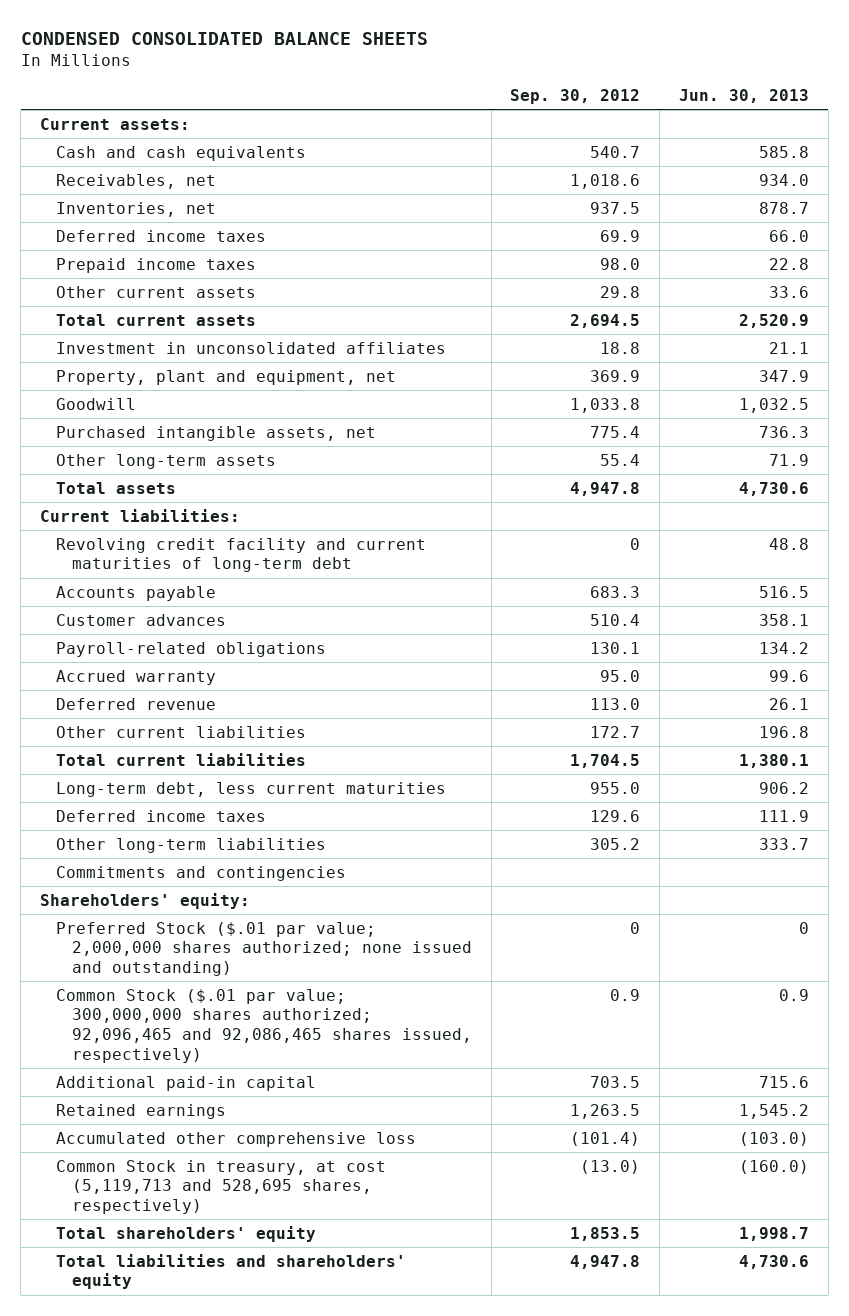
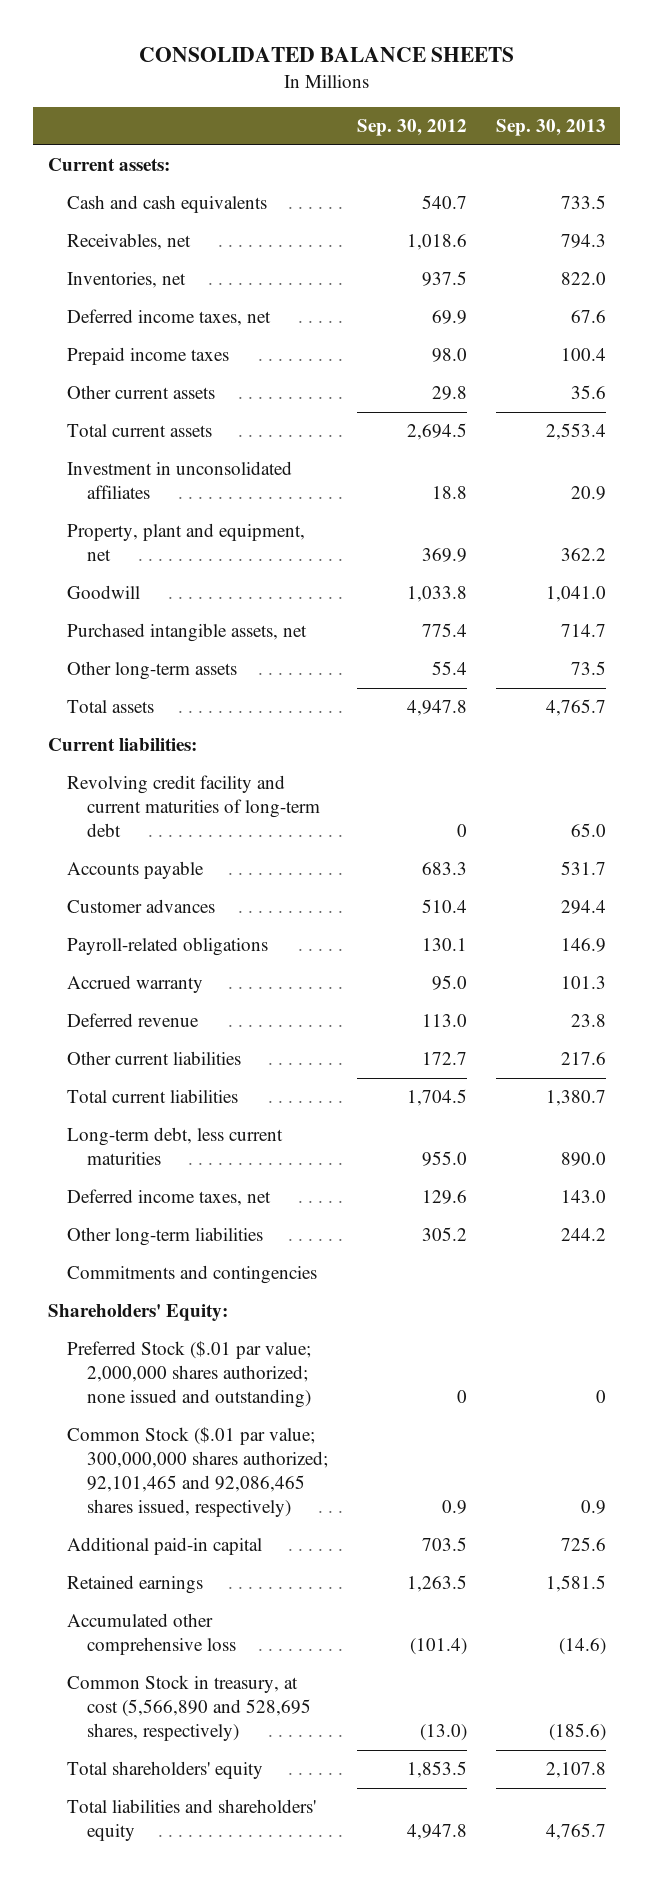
- CONDENSED CONSOLIDATED BALANCE SHEETS
+ CONSOLIDATED BALANCE SHEETS
- | Sep. 30, 2012 | Jun. 30, 2013
+ | Sep. 30, 2012 | Sep. 30, 2013
- Deferred income taxes | 69.9 | 66.0
+ Deferred income taxes, net | 69.9 | 67.6
- Deferred income taxes | 129.6 | 111.9
+ Deferred income taxes, net | 129.6 | 143.0
- Shareholders' equity:
+ Shareholders' Equity:
- Common Stock ($.01 par value; 300,000,000 shares authorized; 92,096,465 and 92,086,465 shares issued, respectively) | 0.9 | 0.9
+ Common Stock ($.01 par value; 300,000,000 shares authorized; 92,101,465 and 92,086,465 shares issued, respectively) | 0.9 | 0.9
- Common Stock in treasury, at cost (5,119,713 and 528,695 shares, respectively) | (13.0) | (160.0)
+ Common Stock in treasury, at cost (5,566,890 and 528,695 shares, respectively) | (13.0) | (185.6)

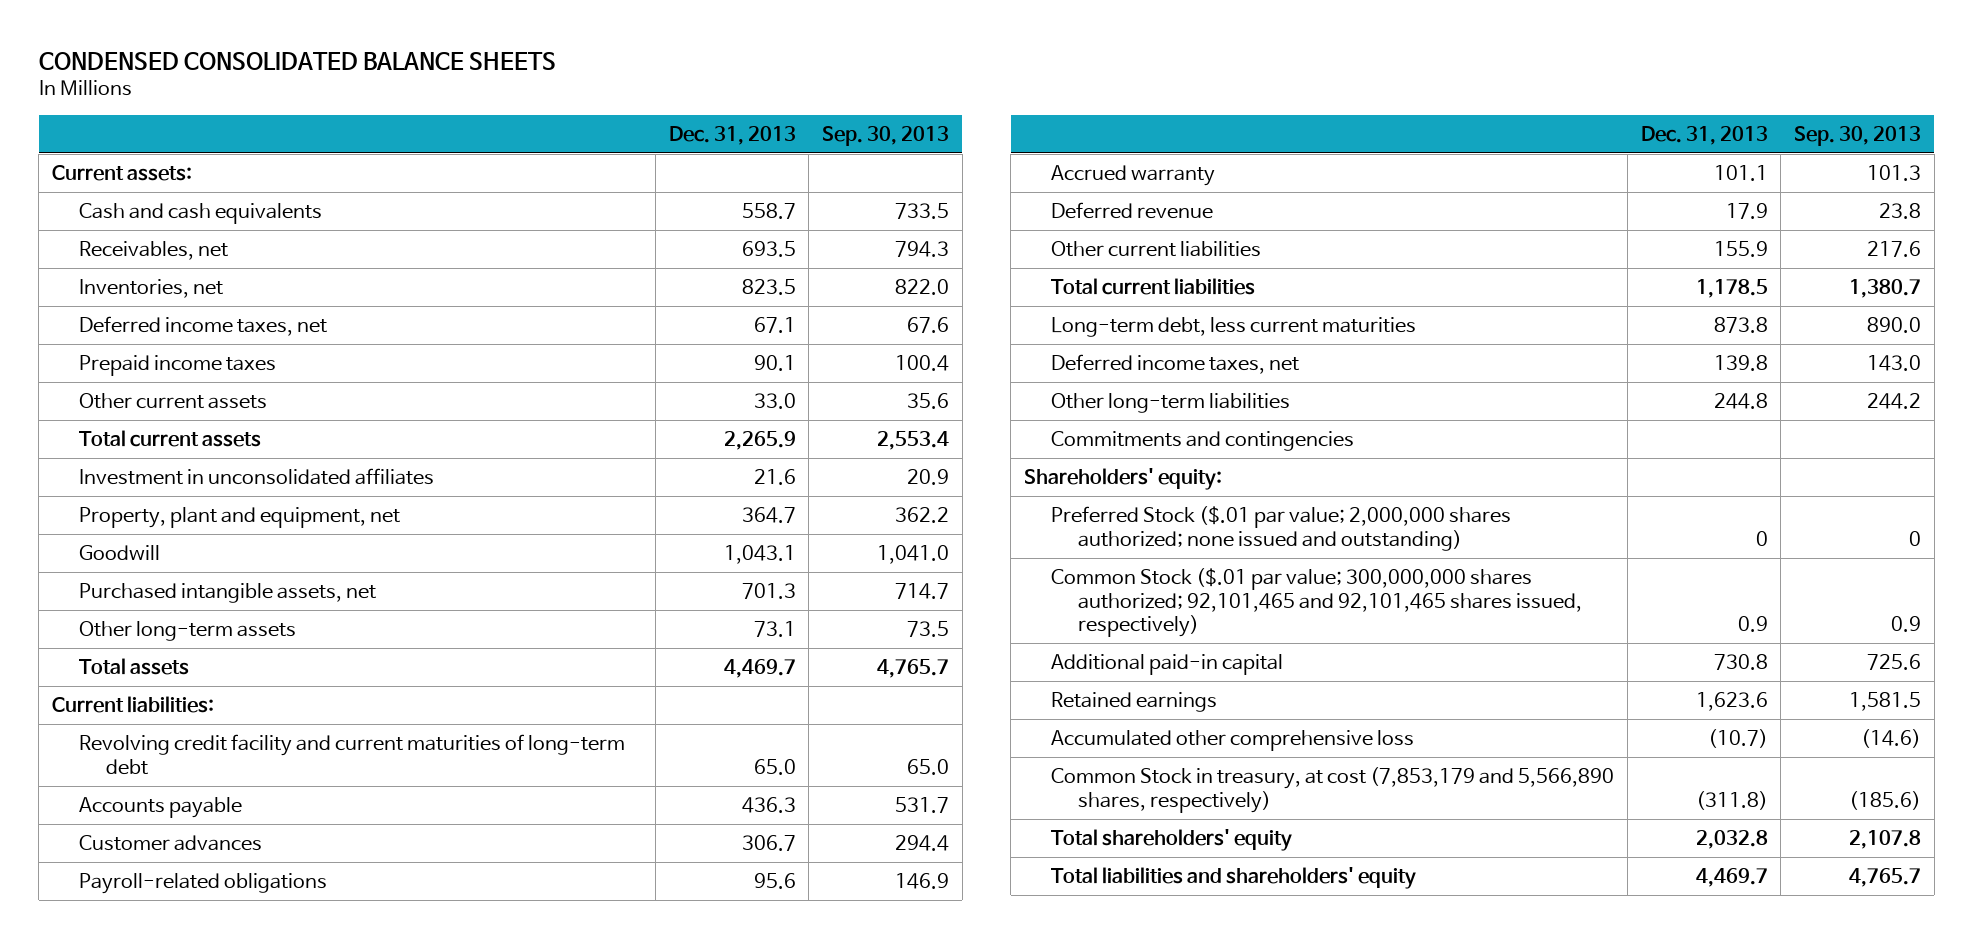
- CONSOLIDATED BALANCE SHEETS
+ CONDENSED CONSOLIDATED BALANCE SHEETS
- | Sep. 30, 2012 | Sep. 30, 2013
+ | Dec. 31, 2013 | Sep. 30, 2013
- Shareholders' Equity:
+ Shareholders' equity:
- Common Stock ($.01 par value; 300,000,000 shares authorized; 92,101,465 and 92,086,465 shares issued, respectively) | 0.9 | 0.9
+ Common Stock ($.01 par value; 300,000,000 shares authorized; 92,101,465 and 92,101,465 shares issued, respectively) | 0.9 | 0.9
- Common Stock in treasury, at cost (5,566,890 and 528,695 shares, respectively) | (13.0) | (185.6)
+ Common Stock in treasury, at cost (7,853,179 and 5,566,890 shares, respectively) | (311.8) | (185.6)

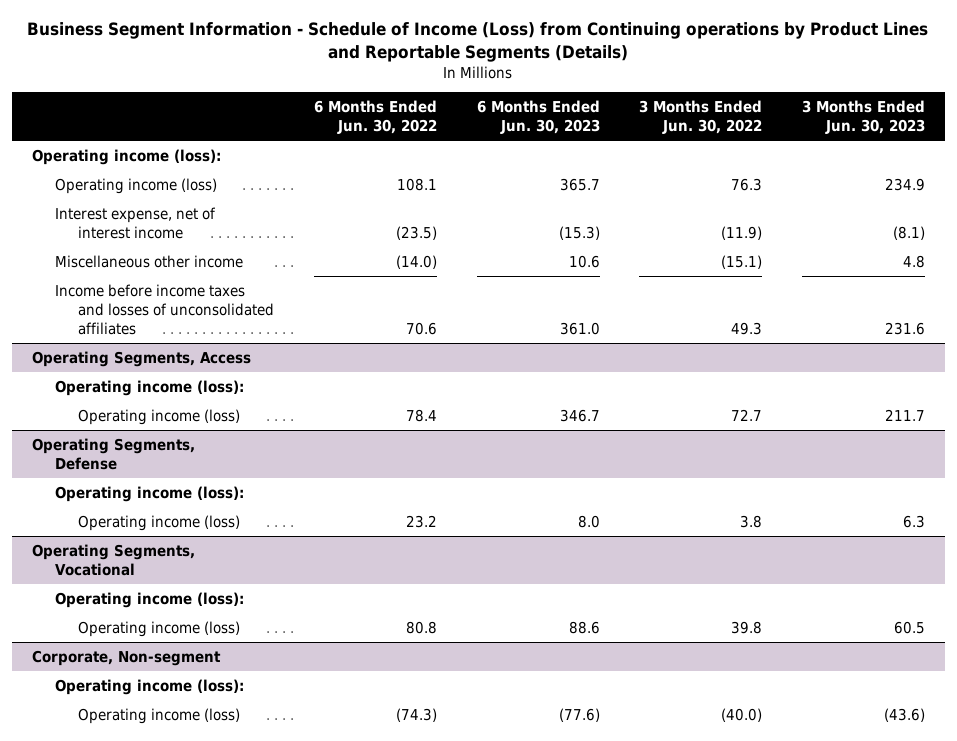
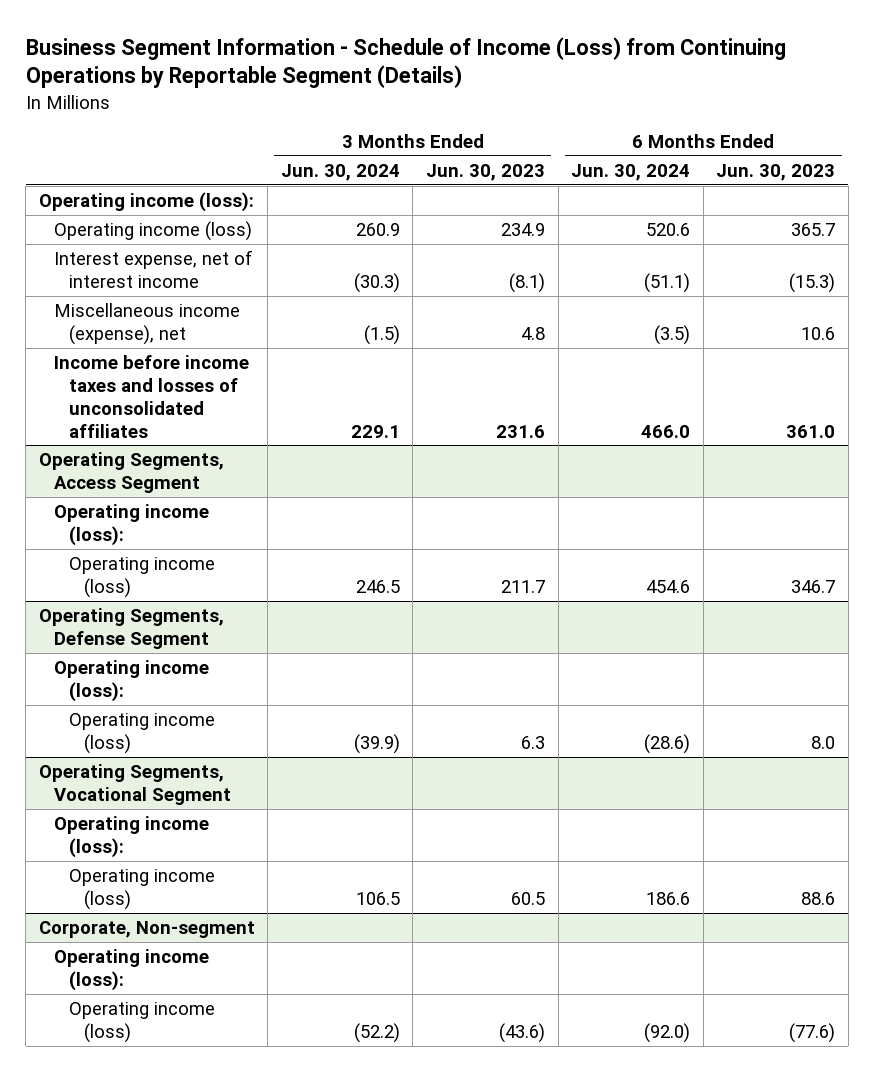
- Business Segment Information - Schedule of Income (Loss) from Continuing operations by Product Lines and Reportable Segments (Details)
+ Business Segment Information - Schedule of Income (Loss) from Continuing Operations by Reportable Segment (Details)
- | 6 Months Ended Jun. 30, 2022 | 6 Months Ended Jun. 30, 2023 | 3 Months Ended Jun. 30, 2022 | 3 Months Ended Jun. 30, 2023
+ | 3 Months Ended Jun. 30, 2024 | 3 Months Ended Jun. 30, 2023 | 6 Months Ended Jun. 30, 2024 | 6 Months Ended Jun. 30, 2023
- Miscellaneous other income | (14.0) | 10.6 | (15.1) | 4.8
+ Miscellaneous income (expense), net | (1.5) | 4.8 | (3.5) | 10.6
- Operating Segments, Access
+ Operating Segments, Access Segment
- Operating Segments, Defense
+ Operating Segments, Defense Segment
- Operating Segments, Vocational
+ Operating Segments, Vocational Segment

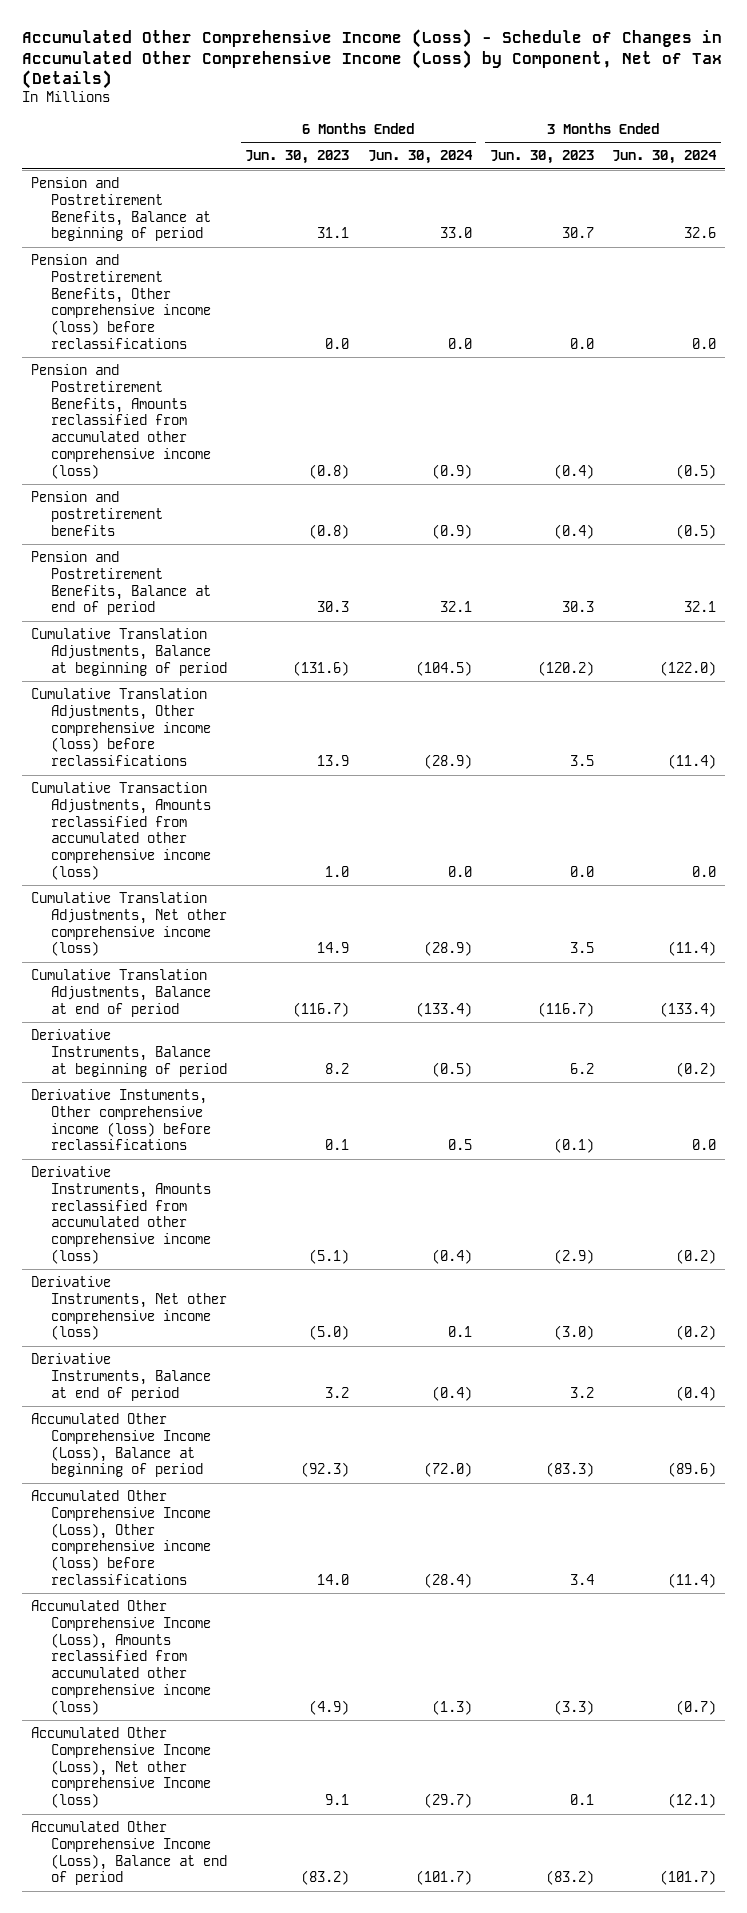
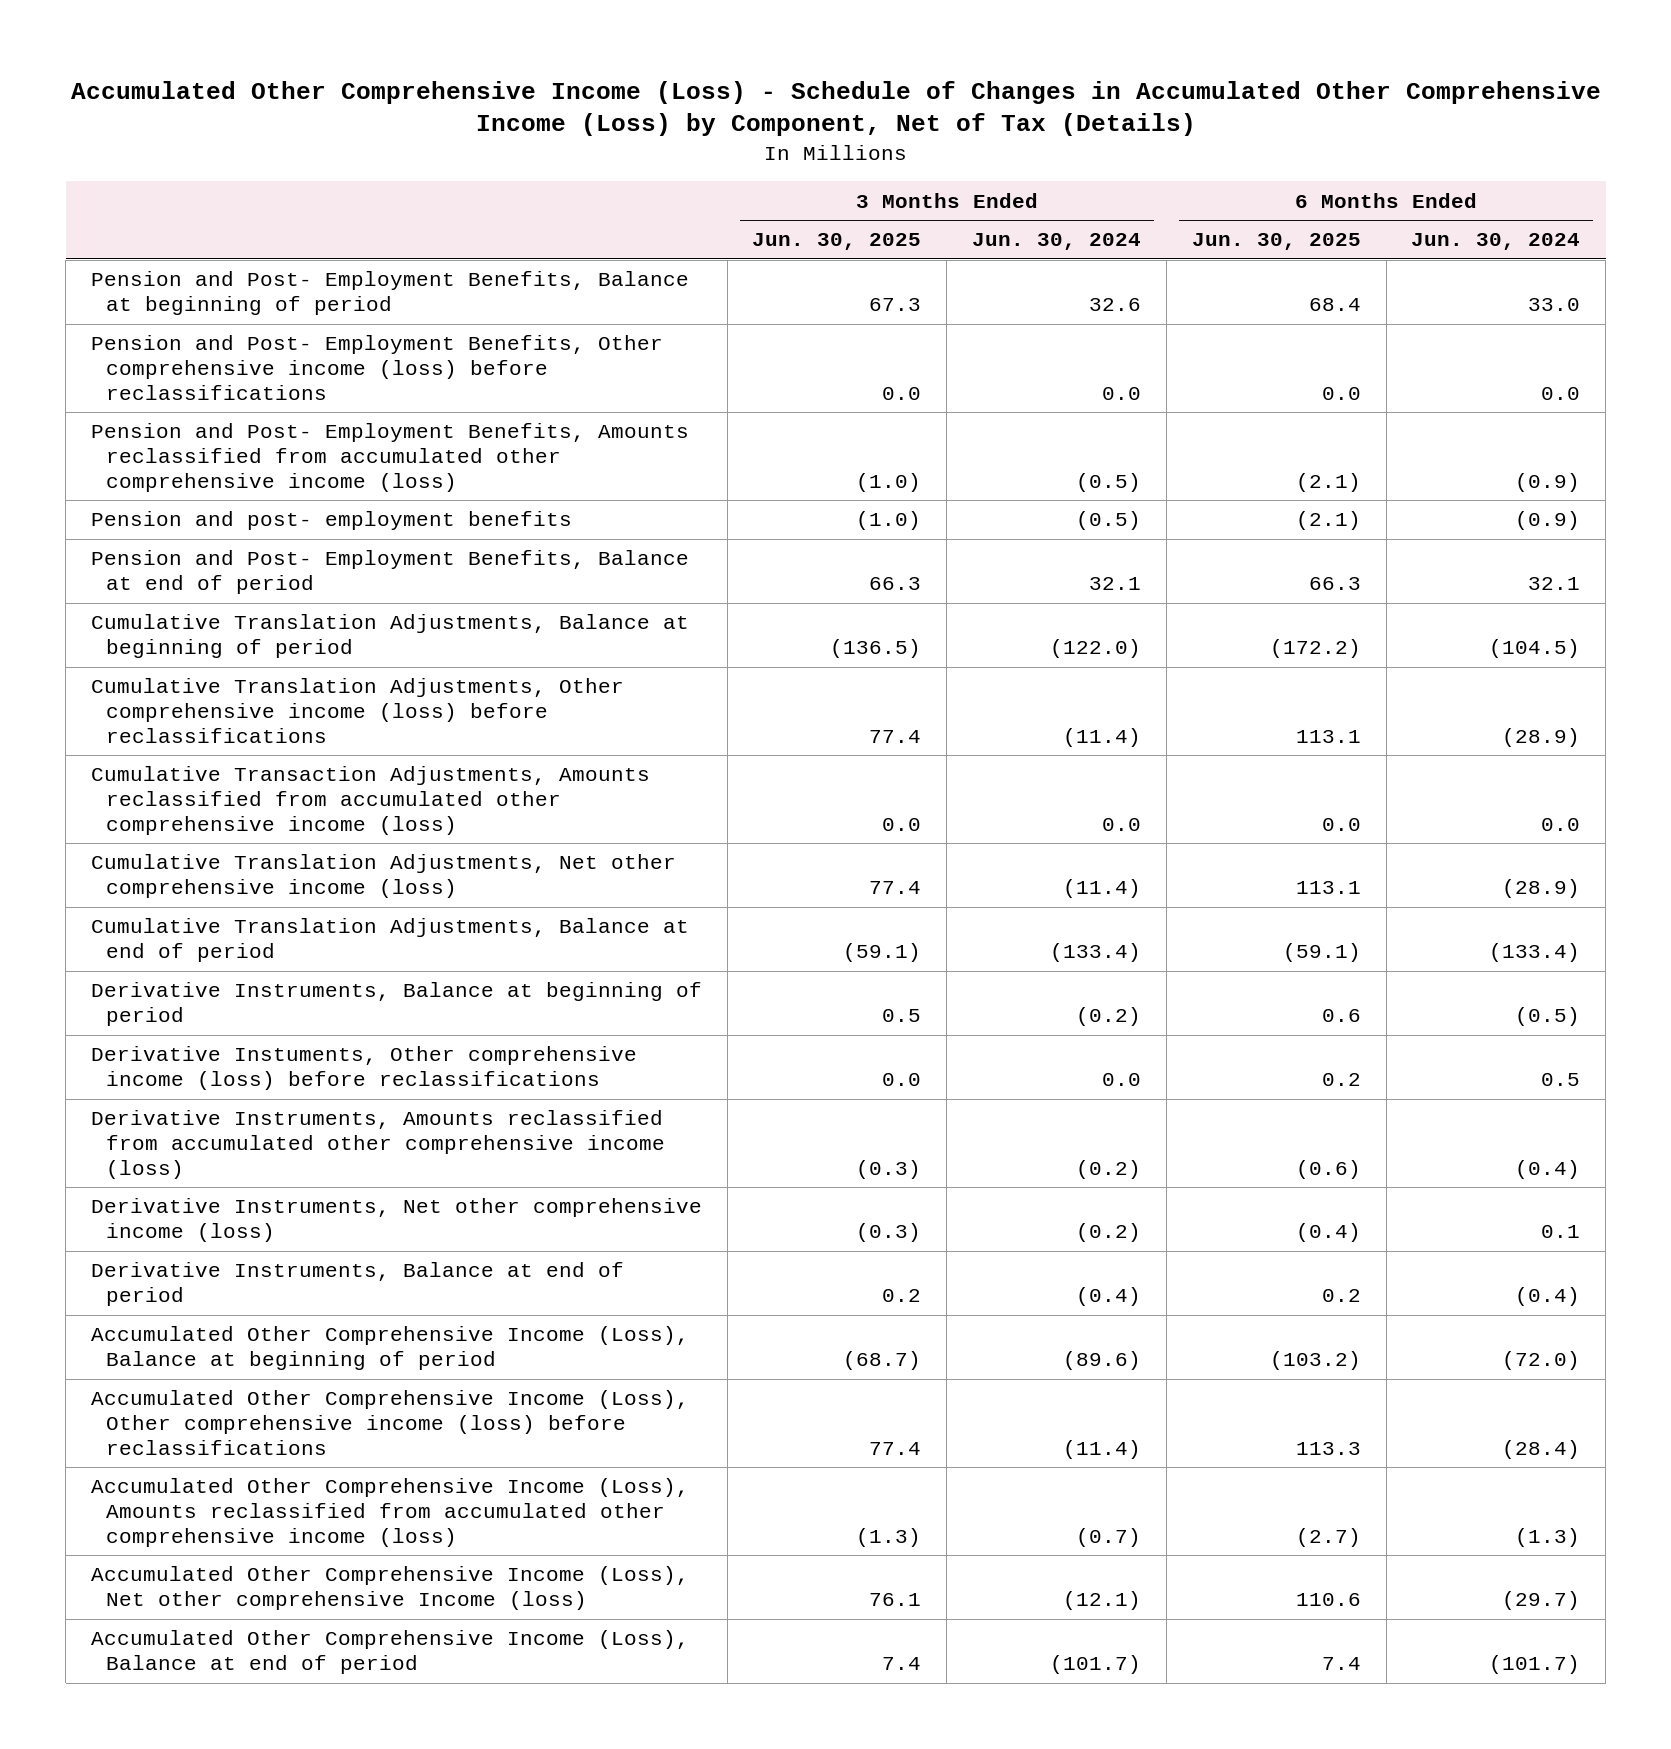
- | 6 Months Ended Jun. 30, 2023 | 6 Months Ended Jun. 30, 2024 | 3 Months Ended Jun. 30, 2023 | 3 Months Ended Jun. 30, 2024
+ | 3 Months Ended Jun. 30, 2025 | 3 Months Ended Jun. 30, 2024 | 6 Months Ended Jun. 30, 2025 | 6 Months Ended Jun. 30, 2024
- Pension and Postretirement Benefits, Balance at beginning of period | 31.1 | 33.0 | 30.7 | 32.6
- Pension and Postretirement Benefits, Other comprehensive income (loss) before reclassifications | 0.0 | 0.0 | 0.0 | 0.0
- Pension and Postretirement Benefits, Amounts reclassified from accumulated other comprehensive income (loss) | (0.8) | (0.9) | (0.4) | (0.5)
- Pension and postretirement benefits | (0.8) | (0.9) | (0.4) | (0.5)
- Pension and Postretirement Benefits, Balance at end of period | 30.3 | 32.1 | 30.3 | 32.1
+ Pension and Post- Employment Benefits, Balance at beginning of period | 67.3 | 32.6 | 68.4 | 33.0
+ Pension and Post- Employment Benefits, Other comprehensive income (loss) before reclassifications | 0.0 | 0.0 | 0.0 | 0.0
+ Pension and Post- Employment Benefits, Amounts reclassified from accumulated other comprehensive income (loss) | (1.0) | (0.5) | (2.1) | (0.9)
+ Pension and post- employment benefits | (1.0) | (0.5) | (2.1) | (0.9)
+ Pension and Post- Employment Benefits, Balance at end of period | 66.3 | 32.1 | 66.3 | 32.1

